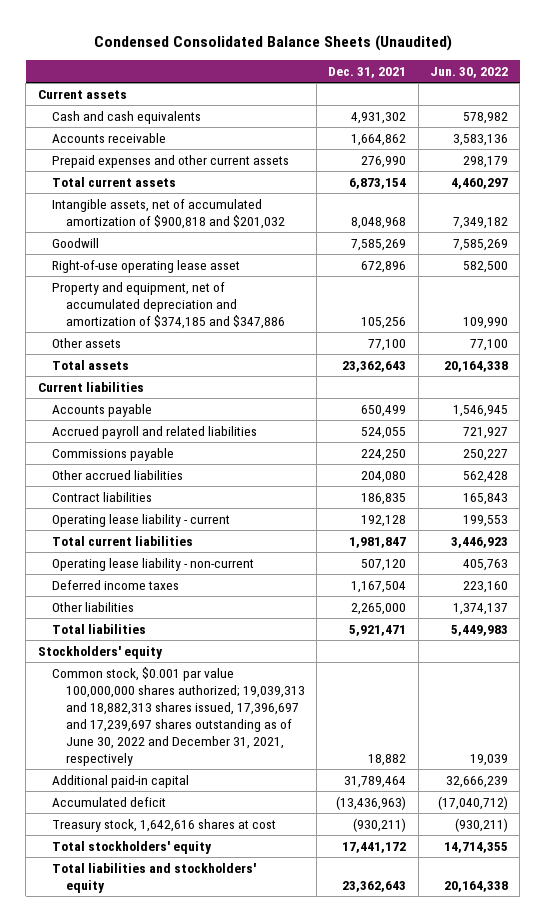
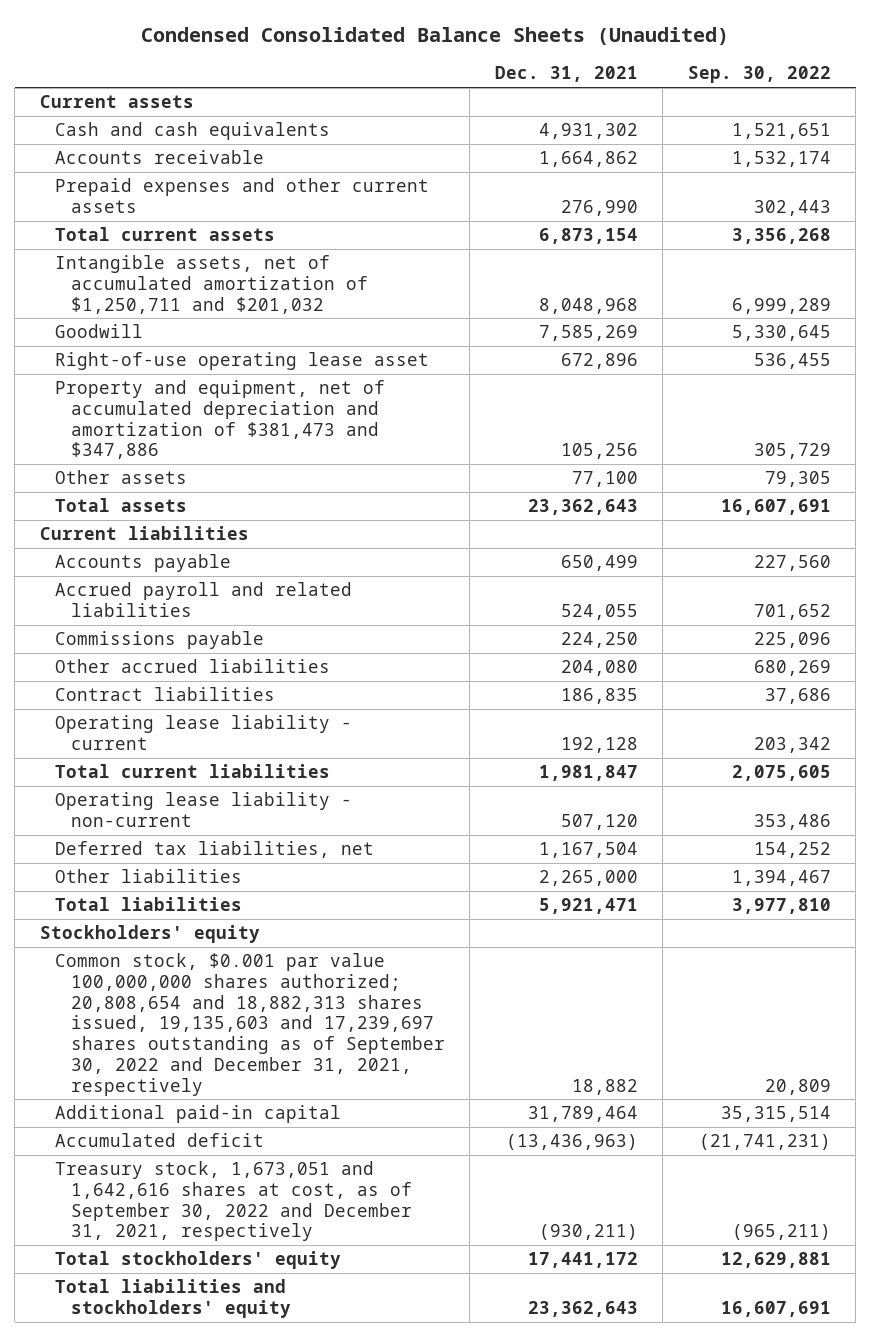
- | Dec. 31, 2021 | Jun. 30, 2022
+ | Dec. 31, 2021 | Sep. 30, 2022
- Intangible assets, net of accumulated amortization of $900,818 and $201,032 | 8,048,968 | 7,349,182
+ Intangible assets, net of accumulated amortization of $1,250,711 and $201,032 | 8,048,968 | 6,999,289
- Property and equipment, net of accumulated depreciation and amortization of $374,185 and $347,886 | 105,256 | 109,990
+ Property and equipment, net of accumulated depreciation and amortization of $381,473 and $347,886 | 105,256 | 305,729
- Deferred income taxes | 1,167,504 | 223,160
+ Deferred tax liabilities, net | 1,167,504 | 154,252
- Common stock, $0.001 par value 100,000,000 shares authorized; 19,039,313 and 18,882,313 shares issued, 17,396,697 and 17,239,697 shares outstanding as of June 30, 2022 and December 31, 2021, respectively | 18,882 | 19,039
+ Common stock, $0.001 par value 100,000,000 shares authorized; 20,808,654 and 18,882,313 shares issued, 19,135,603 and 17,239,697 shares outstanding as of September 30, 2022 and December 31, 2021, respectively | 18,882 | 20,809
- Treasury stock, 1,642,616 shares at cost | (930,211) | (930,211)
+ Treasury stock, 1,673,051 and 1,642,616 shares at cost, as of September 30, 2022 and December 31, 2021, respectively | (930,211) | (965,211)

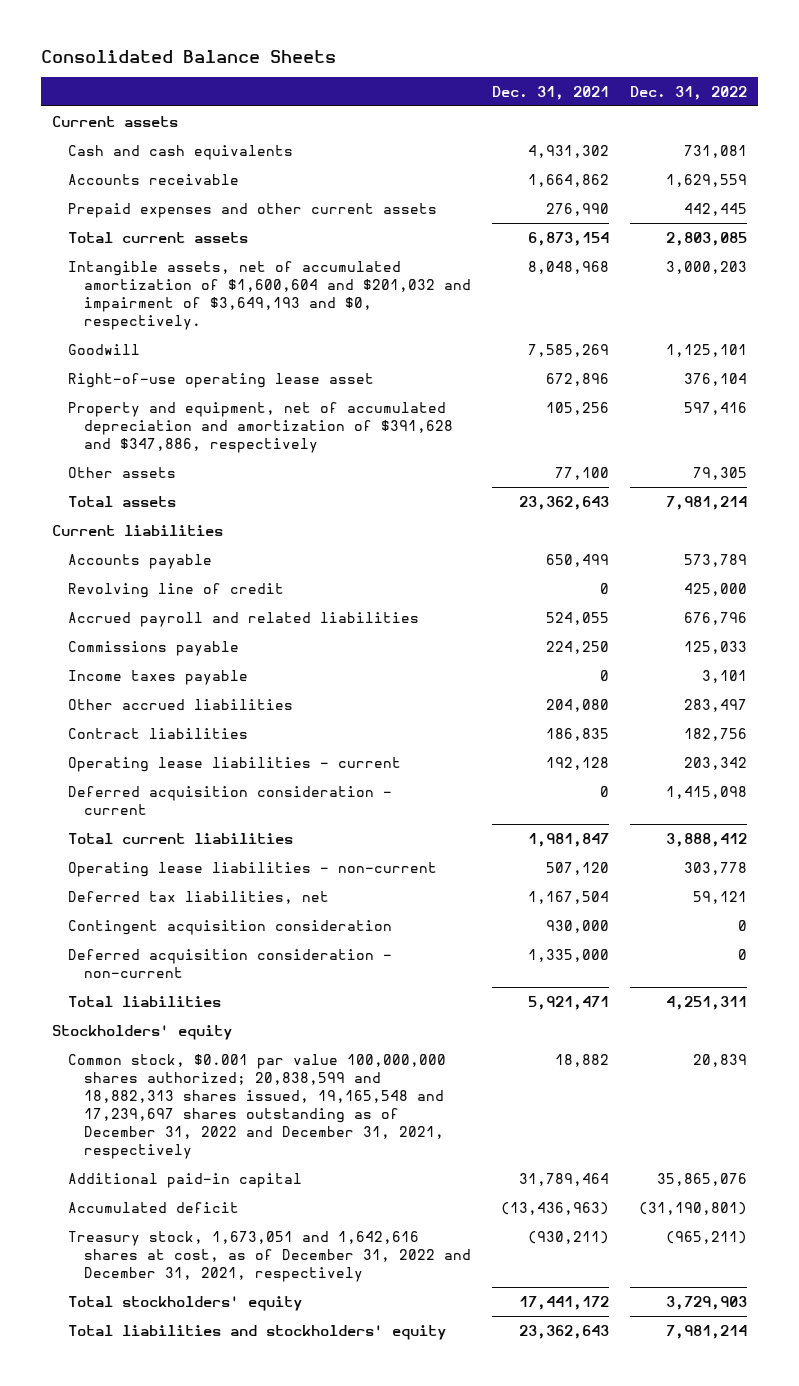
- Condensed Consolidated Balance Sheets (Unaudited)
+ Consolidated Balance Sheets
- | Dec. 31, 2021 | Sep. 30, 2022
+ | Dec. 31, 2021 | Dec. 31, 2022
- Intangible assets, net of accumulated amortization of $1,250,711 and $201,032 | 8,048,968 | 6,999,289
+ Intangible assets, net of accumulated amortization of $1,600,604 and $201,032 and impairment of $3,649,193 and $0, respectively. | 8,048,968 | 3,000,203
- Property and equipment, net of accumulated depreciation and amortization of $381,473 and $347,886 | 105,256 | 305,729
+ Property and equipment, net of accumulated depreciation and amortization of $391,628 and $347,886, respectively | 105,256 | 597,416
+ Revolving line of credit | 0 | 425,000
+ Income taxes payable | 0 | 3,101
- Operating lease liability - current | 192,128 | 203,342
+ Operating lease liabilities - current | 192,128 | 203,342
+ Deferred acquisition consideration - current | 0 | 1,415,098
- Operating lease liability - non-current | 507,120 | 353,486
+ Operating lease liabilities - non-current | 507,120 | 303,778
- Other liabilities | 2,265,000 | 1,394,467
+ Contingent acquisition consideration | 930,000 | 0
+ Deferred acquisition consideration - non-current | 1,335,000 | 0
- Common stock, $0.001 par value 100,000,000 shares authorized; 20,808,654 and 18,882,313 shares issued, 19,135,603 and 17,239,697 shares outstanding as of September 30, 2022 and December 31, 2021, respectively | 18,882 | 20,809
+ Common stock, $0.001 par value 100,000,000 shares authorized; 20,838,599 and 18,882,313 shares issued, 19,165,548 and 17,239,697 shares outstanding as of December 31, 2022 and December 31, 2021, respectively | 18,882 | 20,839
- Treasury stock, 1,673,051 and 1,642,616 shares at cost, as of September 30, 2022 and December 31, 2021, respectively | (930,211) | (965,211)
+ Treasury stock, 1,673,051 and 1,642,616 shares at cost, as of December 31, 2022 and December 31, 2021, respectively | (930,211) | (965,211)

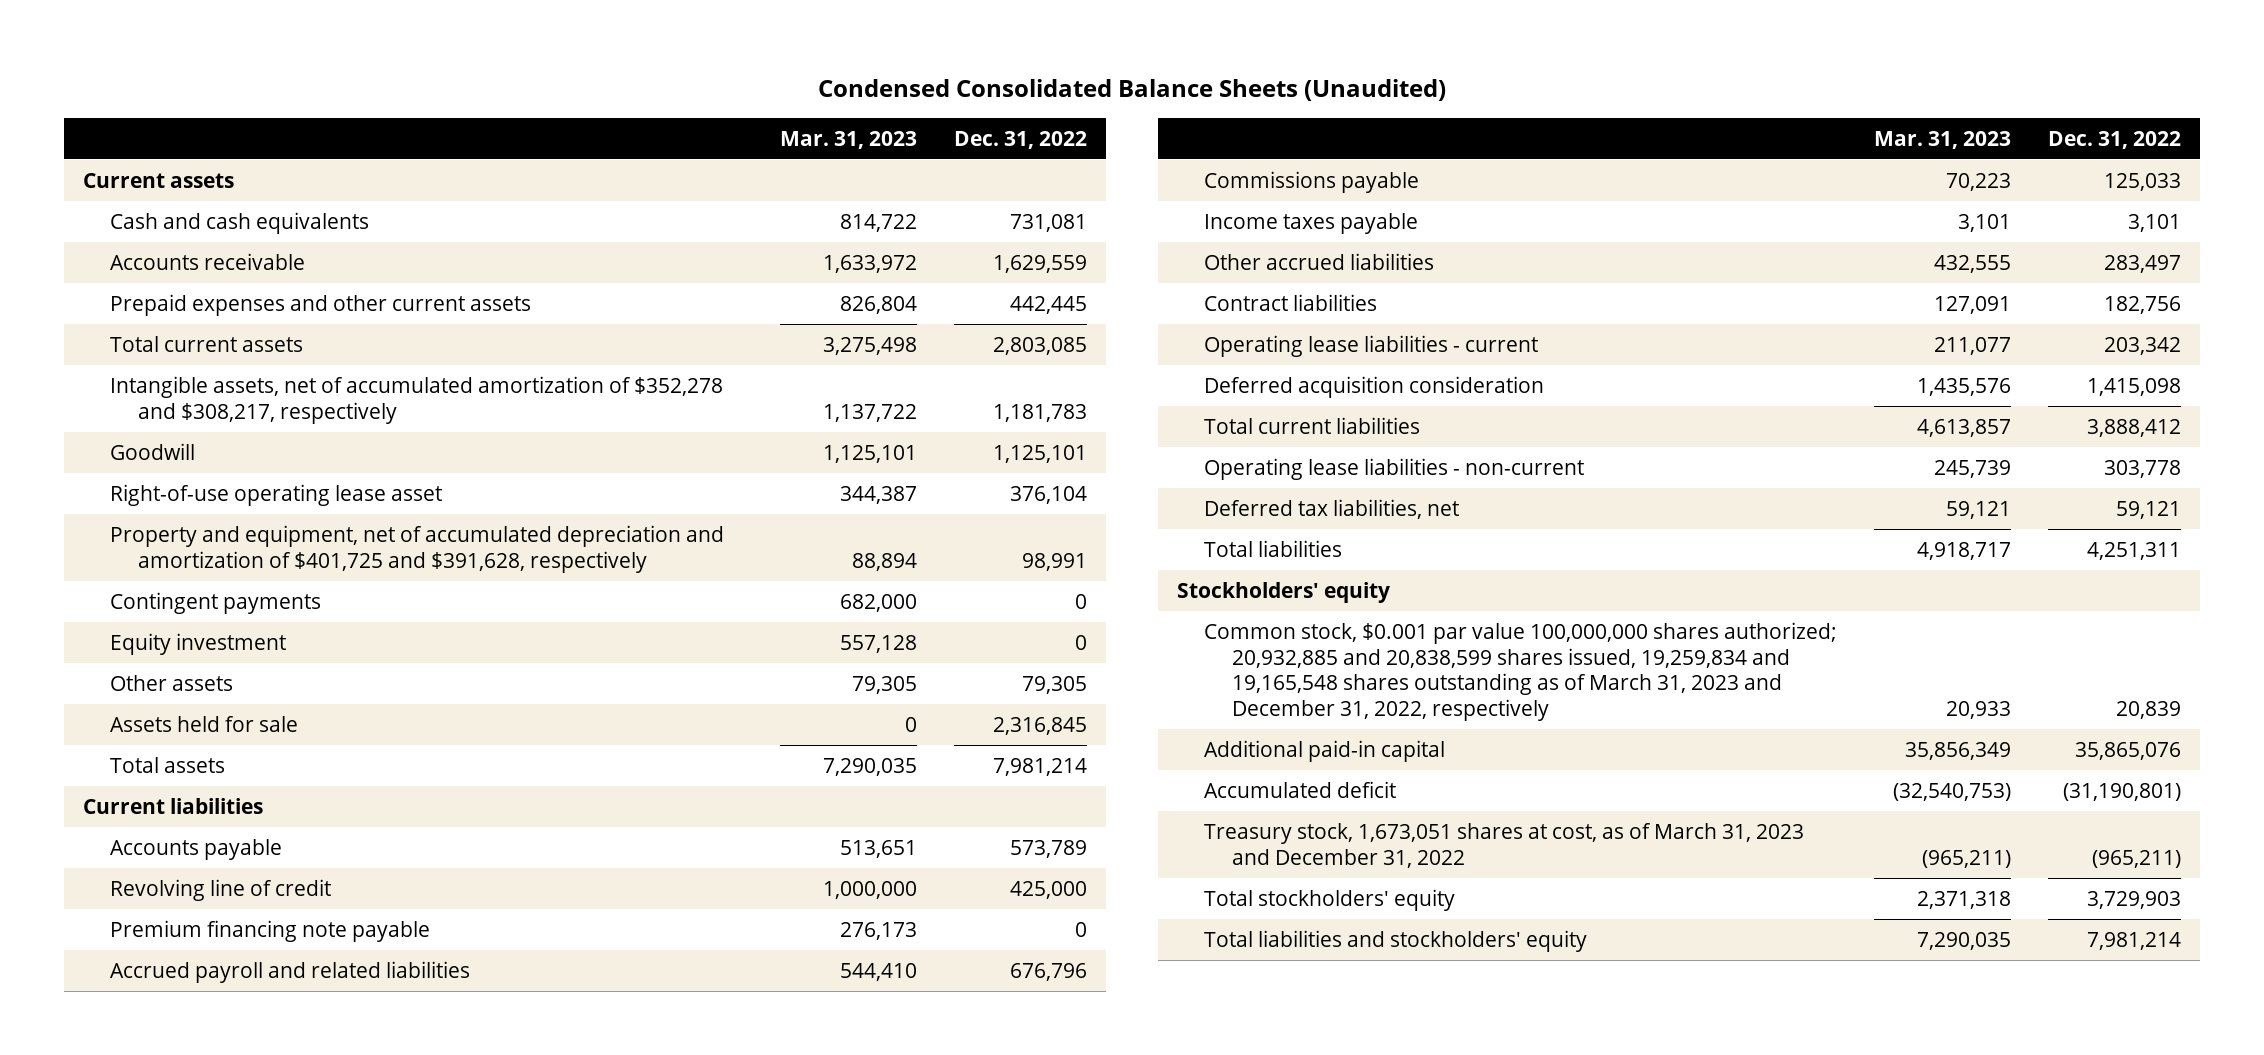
- Consolidated Balance Sheets
+ Condensed Consolidated Balance Sheets (Unaudited)
- | Dec. 31, 2021 | Dec. 31, 2022
+ | Mar. 31, 2023 | Dec. 31, 2022
- Intangible assets, net of accumulated amortization of $1,600,604 and $201,032 and impairment of $3,649,193 and $0, respectively. | 8,048,968 | 3,000,203
+ Intangible assets, net of accumulated amortization of $352,278 and $308,217, respectively | 1,137,722 | 1,181,783
- Property and equipment, net of accumulated depreciation and amortization of $391,628 and $347,886, respectively | 105,256 | 597,416
+ Property and equipment, net of accumulated depreciation and amortization of $401,725 and $391,628, respectively | 88,894 | 98,991
+ Contingent payments | 682,000 | 0
+ Equity investment | 557,128 | 0
+ Assets held for sale | 0 | 2,316,845
+ Premium financing note payable | 276,173 | 0
- Deferred acquisition consideration - current | 0 | 1,415,098
+ Deferred acquisition consideration | 1,435,576 | 1,415,098
- Contingent acquisition consideration | 930,000 | 0
- Deferred acquisition consideration - non-current | 1,335,000 | 0
- Common stock, $0.001 par value 100,000,000 shares authorized; 20,838,599 and 18,882,313 shares issued, 19,165,548 and 17,239,697 shares outstanding as of December 31, 2022 and December 31, 2021, respectively | 18,882 | 20,839
+ Common stock, $0.001 par value 100,000,000 shares authorized; 20,932,885 and 20,838,599 shares issued, 19,259,834 and 19,165,548 shares outstanding as of March 31, 2023 and December 31, 2022, respectively | 20,933 | 20,839
- Treasury stock, 1,673,051 and 1,642,616 shares at cost, as of December 31, 2022 and December 31, 2021, respectively | (930,211) | (965,211)
+ Treasury stock, 1,673,051 shares at cost, as of March 31, 2023 and December 31, 2022 | (965,211) | (965,211)

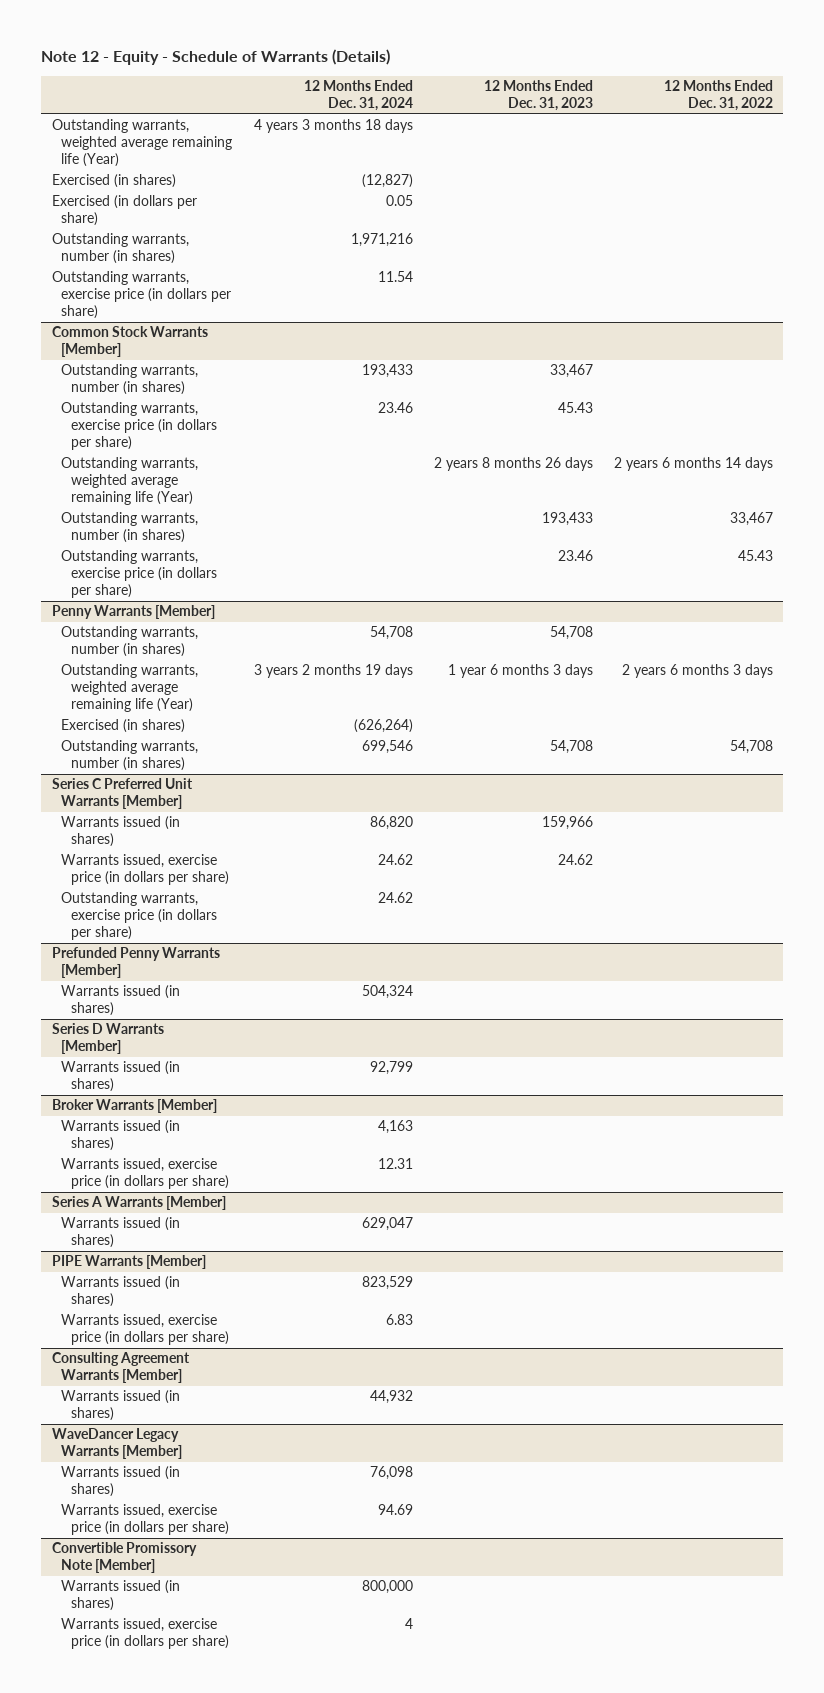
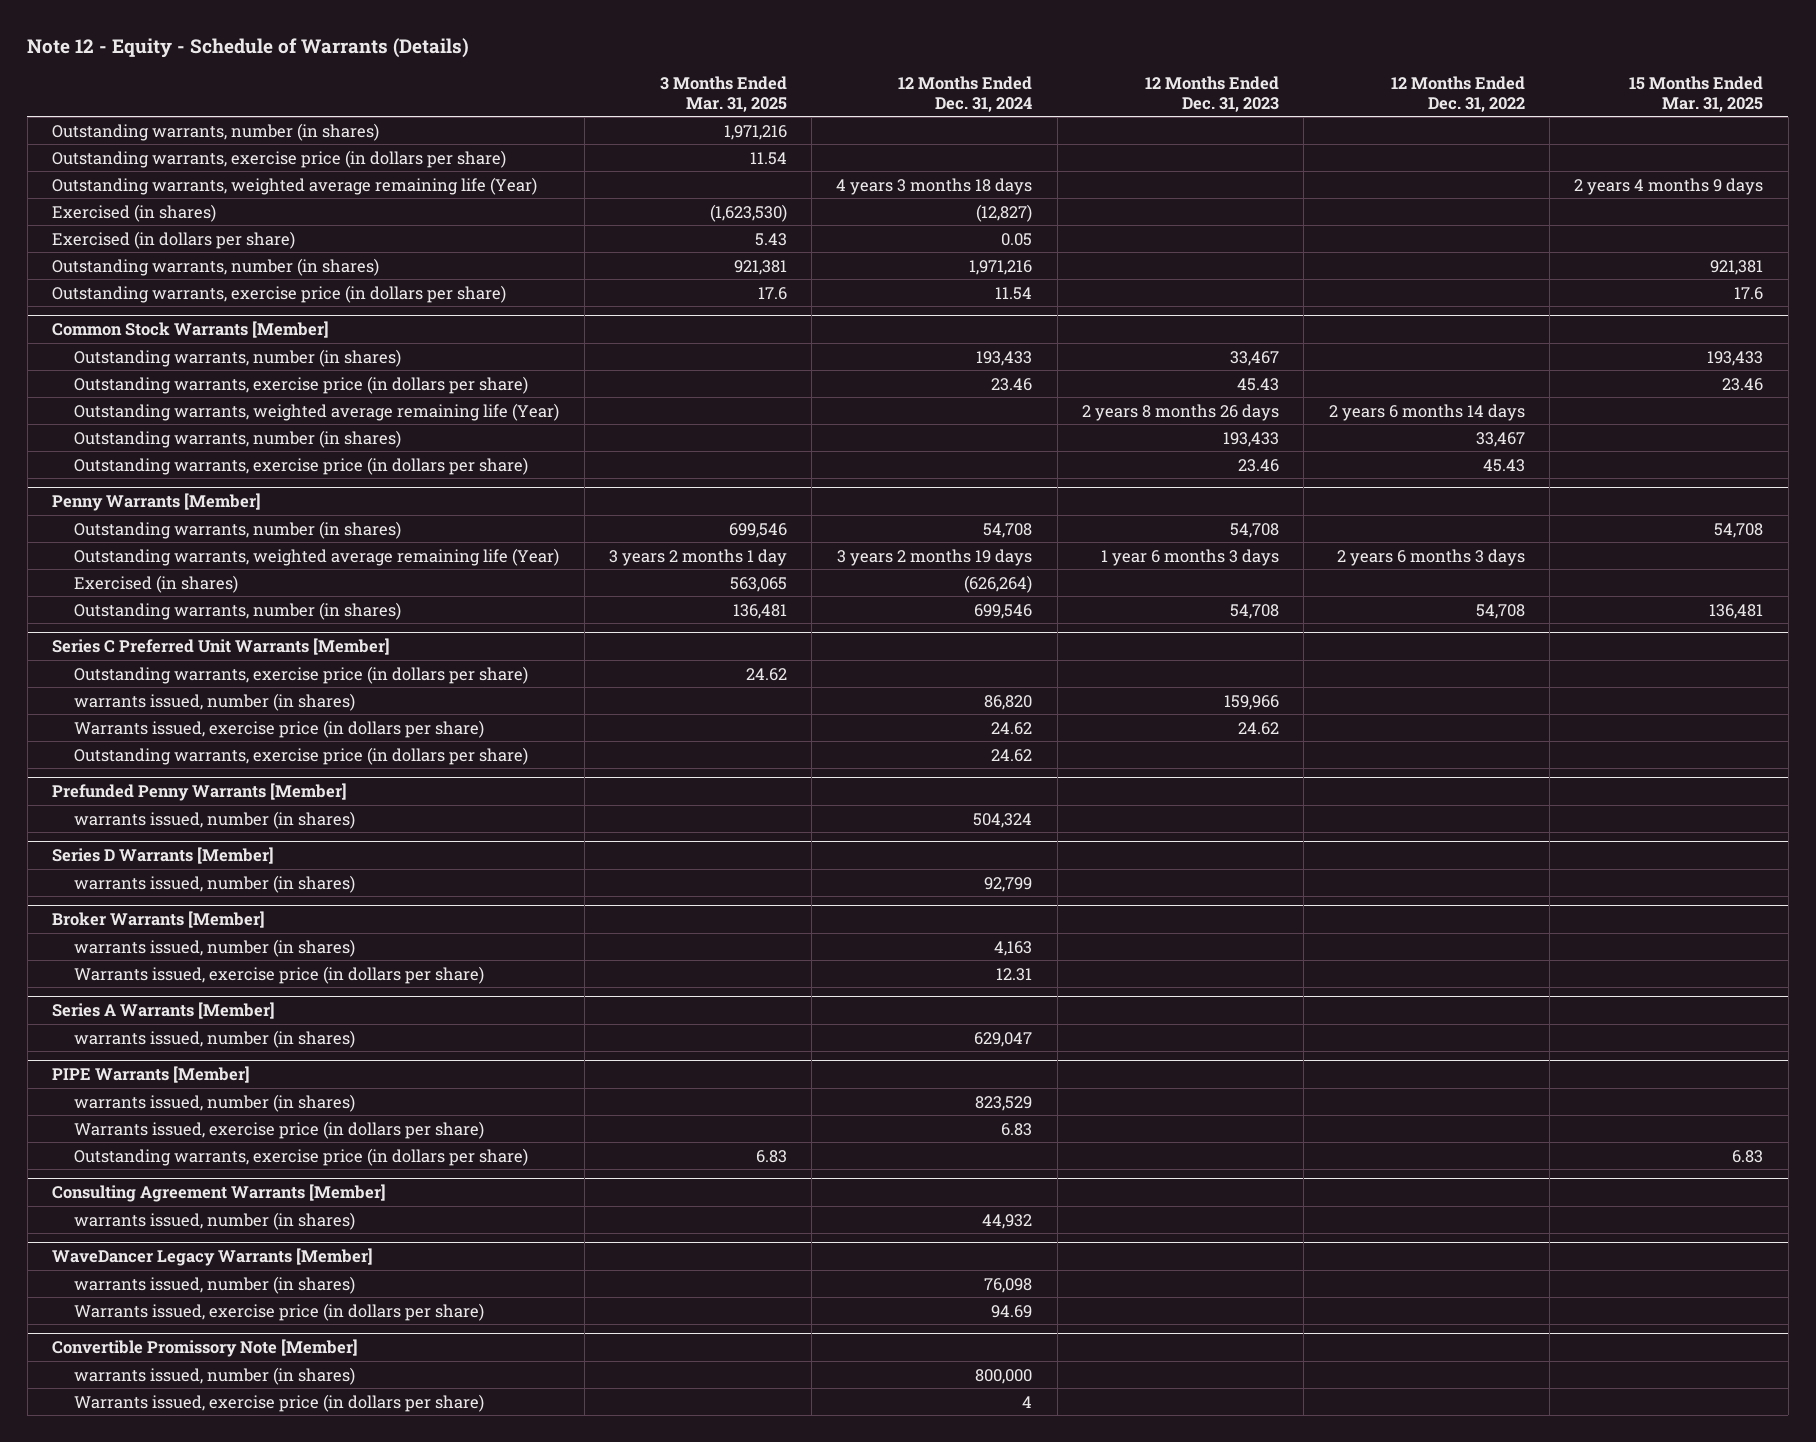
- | 12 Months Ended Dec. 31, 2024 | 12 Months Ended Dec. 31, 2023 | 12 Months Ended Dec. 31, 2022
+ | 3 Months Ended Mar. 31, 2025 | 12 Months Ended Dec. 31, 2024 | 12 Months Ended Dec. 31, 2023 | 12 Months Ended Dec. 31, 2022 | 15 Months Ended Mar. 31, 2025
+ Outstanding warrants, number (in shares) | 1,971,216 | | | |
+ Outstanding warrants, exercise price (in dollars per share) | 11.54 | | | |
@ Series C Preferred Unit Warrants [Member]
- Warrants issued (in shares) | 86,820 | 159,966 |
+ Outstanding warrants, exercise price (in dollars per share) | 24.62 | | | |
+ warrants issued, number (in shares) | | 86,820 | 159,966 | |
@ Prefunded Penny Warrants [Member]
- Warrants issued (in shares) | 504,324 | |
+ warrants issued, number (in shares) | | 504,324 | | |
@ Series D Warrants [Member]
- Warrants issued (in shares) | 92,799 | |
+ warrants issued, number (in shares) | | 92,799 | | |
@ Broker Warrants [Member]
- Warrants issued (in shares) | 4,163 | |
+ warrants issued, number (in shares) | | 4,163 | | |
@ Series A Warrants [Member]
- Warrants issued (in shares) | 629,047 | |
+ warrants issued, number (in shares) | | 629,047 | | |
@ PIPE Warrants [Member]
- Warrants issued (in shares) | 823,529 | |
+ warrants issued, number (in shares) | | 823,529 | | |
+ Outstanding warrants, exercise price (in dollars per share) | 6.83 | | | | 6.83
@ Consulting Agreement Warrants [Member]
- Warrants issued (in shares) | 44,932 | |
+ warrants issued, number (in shares) | | 44,932 | | |
@ WaveDancer Legacy Warrants [Member]
- Warrants issued (in shares) | 76,098 | |
+ warrants issued, number (in shares) | | 76,098 | | |
@ Convertible Promissory Note [Member]
- Warrants issued (in shares) | 800,000 | |
+ warrants issued, number (in shares) | | 800,000 | | |

